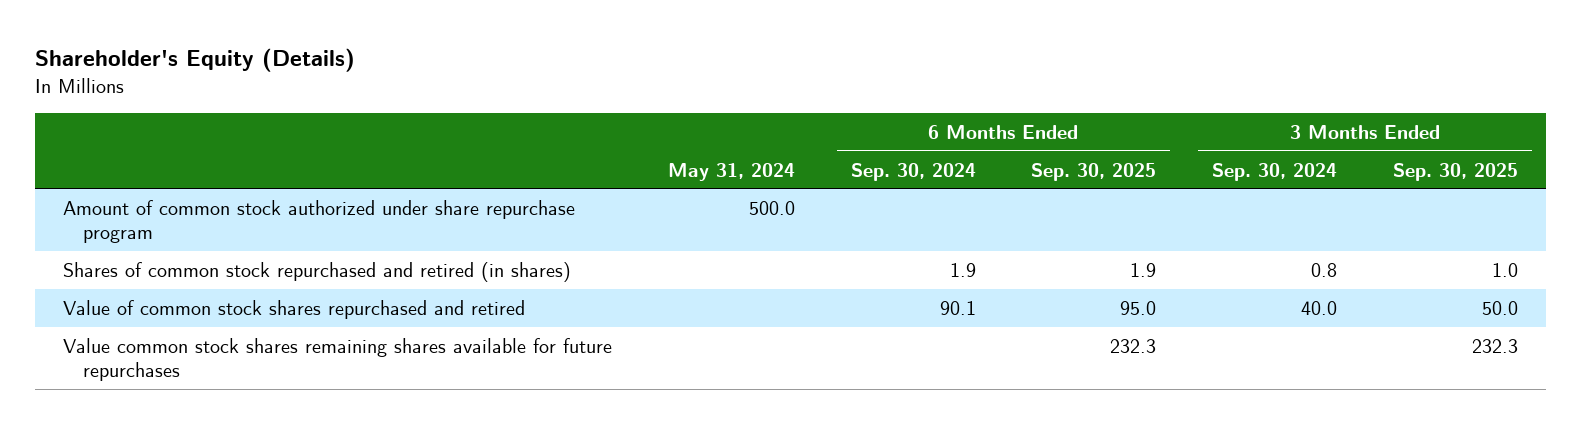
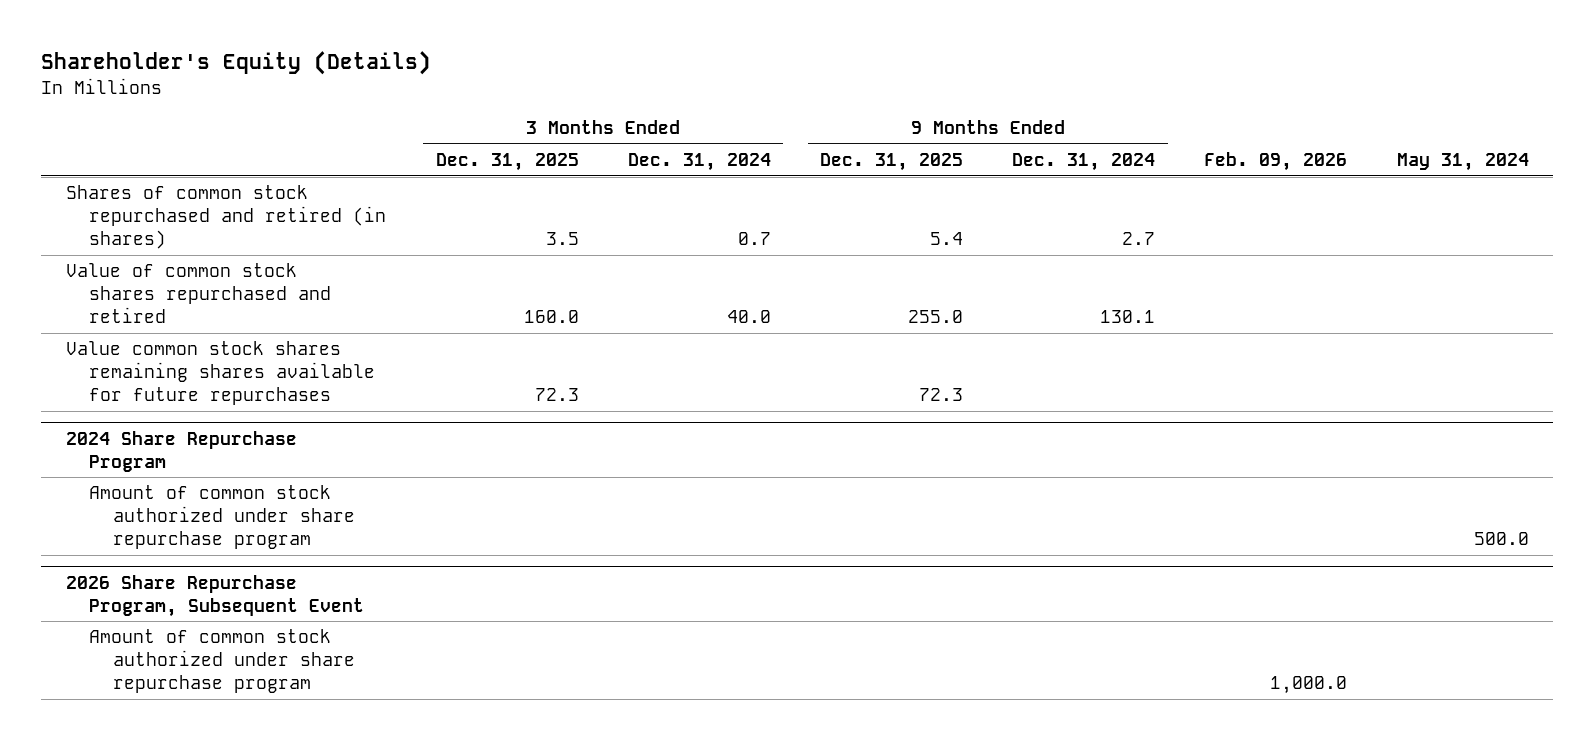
- | May 31, 2024 | 6 Months Ended Sep. 30, 2024 | 6 Months Ended Sep. 30, 2025 | 3 Months Ended Sep. 30, 2024 | 3 Months Ended Sep. 30, 2025
+ | 3 Months Ended Dec. 31, 2025 | 3 Months Ended Dec. 31, 2024 | 9 Months Ended Dec. 31, 2025 | 9 Months Ended Dec. 31, 2024 | Feb. 09, 2026 | May 31, 2024
- Amount of common stock authorized under share repurchase program | 500.0 | | | |
+ 2024 Share Repurchase Program
+ Amount of common stock authorized under share repurchase program | | | | | | 500.0
+ 2026 Share Repurchase Program, Subsequent Event
+ Amount of common stock authorized under share repurchase program | | | | | 1,000.0 |

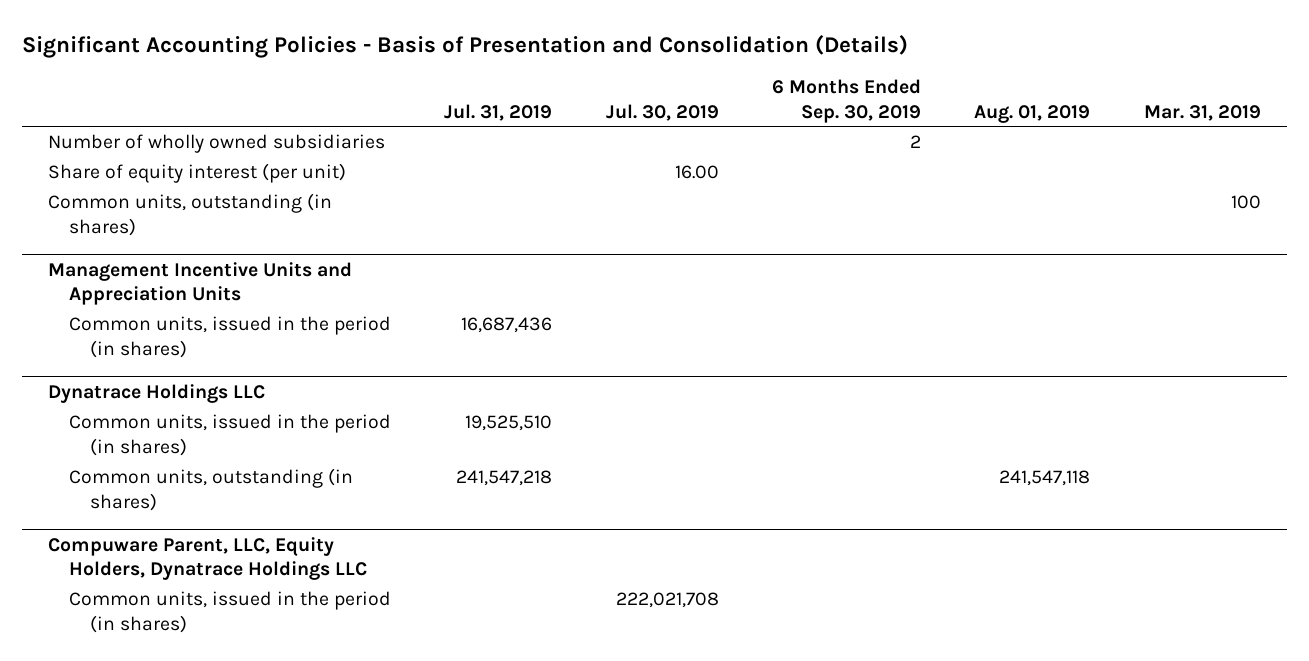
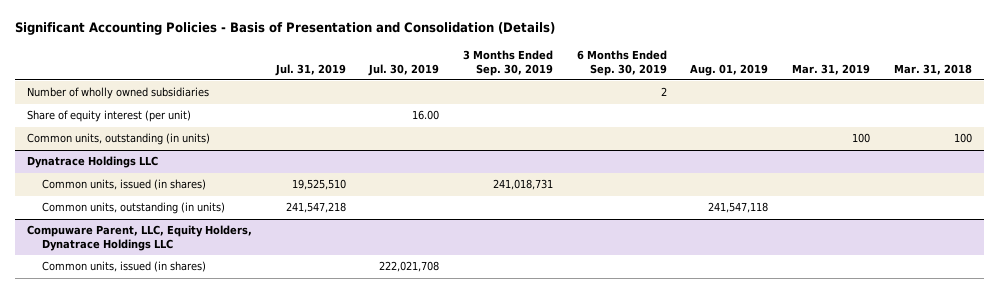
- | Jul. 31, 2019 | Jul. 30, 2019 | 6 Months Ended Sep. 30, 2019 | Aug. 01, 2019 | Mar. 31, 2019
+ | Jul. 31, 2019 | Jul. 30, 2019 | 3 Months Ended Sep. 30, 2019 | 6 Months Ended Sep. 30, 2019 | Aug. 01, 2019 | Mar. 31, 2019 | Mar. 31, 2018
- Common units, outstanding (in shares) | | | | | 100
- Management Incentive Units and Appreciation Units
- Common units, issued in the period (in shares) | 16,687,436 | | | |
+ Common units, outstanding (in units) | | | | | | 100 | 100
@ Dynatrace Holdings LLC
- Common units, issued in the period (in shares) | 19,525,510 | | | |
- Common units, outstanding (in shares) | 241,547,218 | | | 241,547,118 |
+ Common units, issued (in shares) | 19,525,510 | | 241,018,731 | | | |
+ Common units, outstanding (in units) | 241,547,218 | | | | 241,547,118 | |
@ Compuware Parent, LLC, Equity Holders, Dynatrace Holdings LLC
- Common units, issued in the period (in shares) | | 222,021,708 | | |
+ Common units, issued (in shares) | | 222,021,708 | | | | |

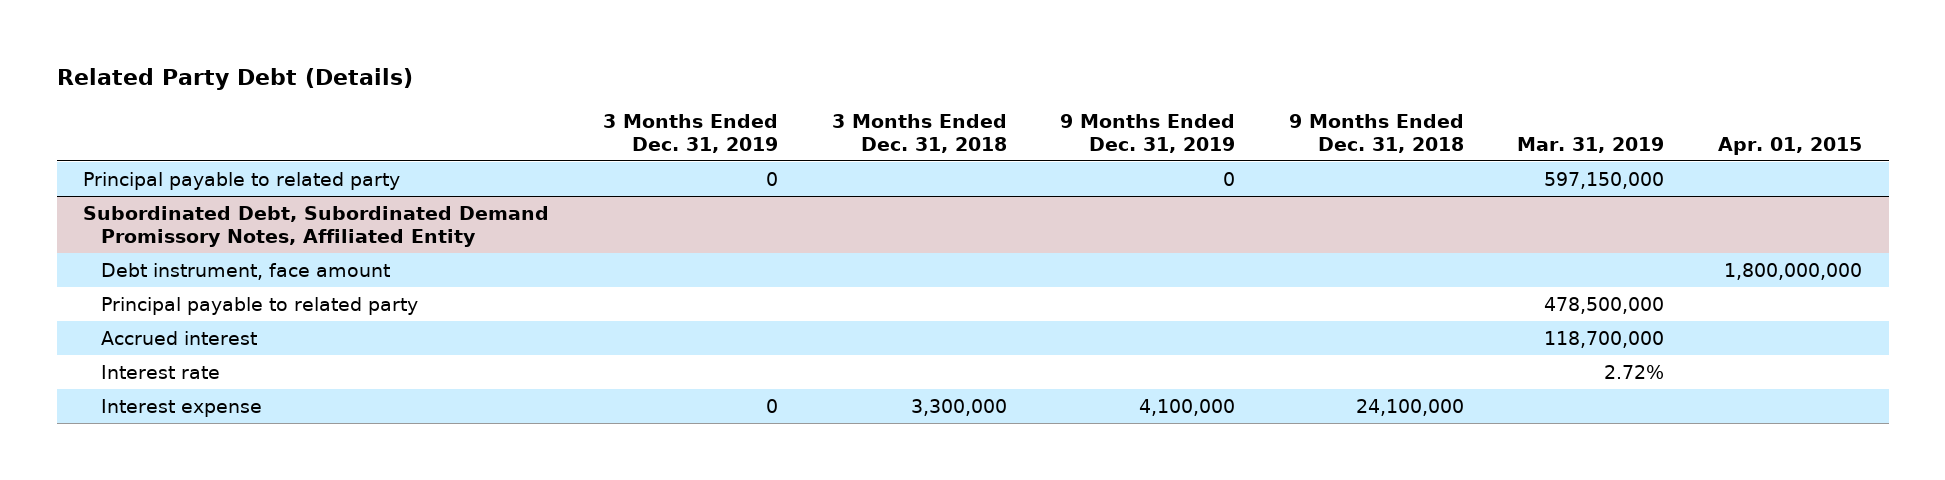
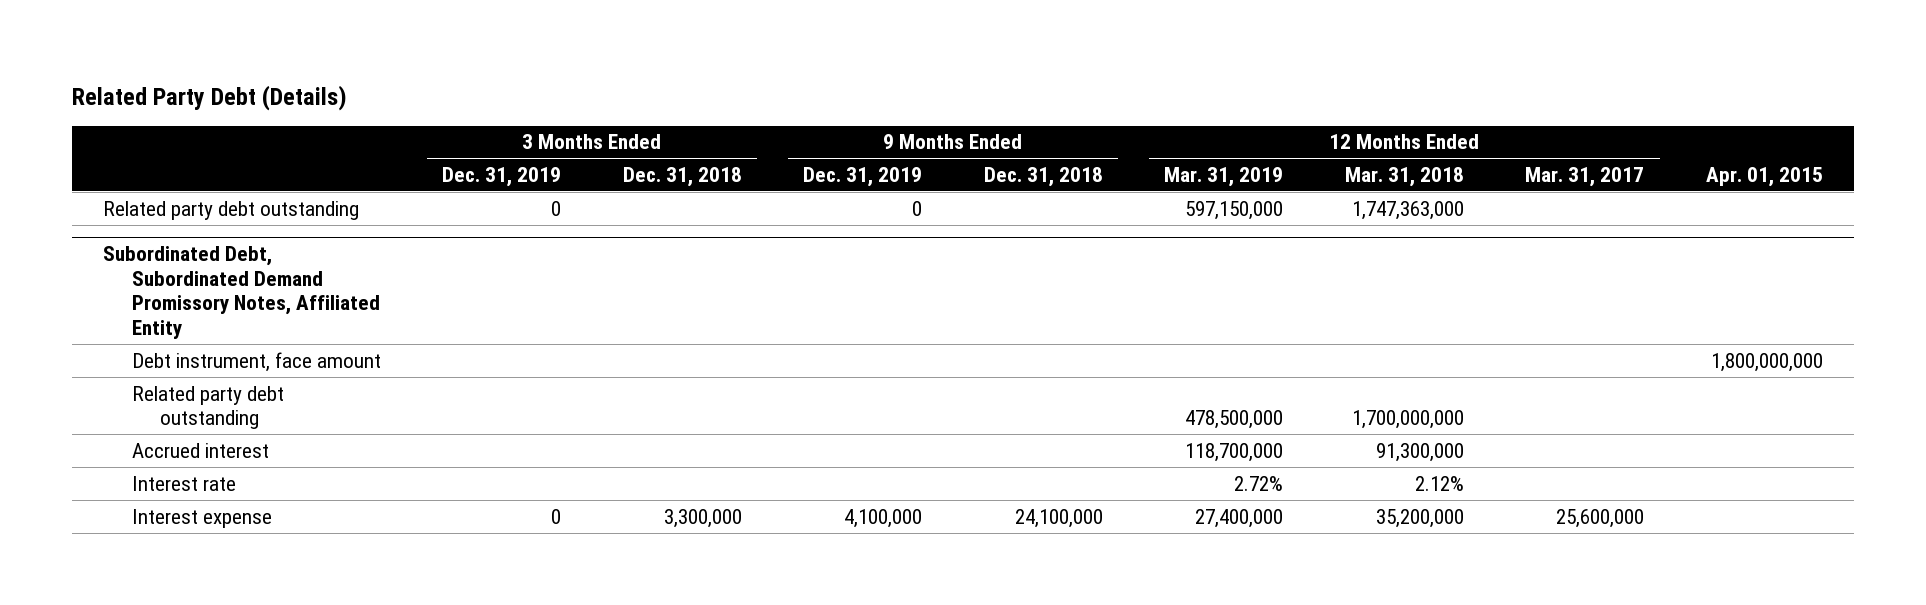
- | 3 Months Ended Dec. 31, 2019 | 3 Months Ended Dec. 31, 2018 | 9 Months Ended Dec. 31, 2019 | 9 Months Ended Dec. 31, 2018 | Mar. 31, 2019 | Apr. 01, 2015
+ | 3 Months Ended Dec. 31, 2019 | 3 Months Ended Dec. 31, 2018 | 9 Months Ended Dec. 31, 2019 | 9 Months Ended Dec. 31, 2018 | 12 Months Ended Mar. 31, 2019 | 12 Months Ended Mar. 31, 2018 | 12 Months Ended Mar. 31, 2017 | Apr. 01, 2015
- Principal payable to related party | 0 | | 0 | | 597,150,000 |
+ Related party debt outstanding | 0 | | 0 | | 597,150,000 | 1,747,363,000 | |
@ Subordinated Debt, Subordinated Demand Promissory Notes, Affiliated Entity
- Principal payable to related party | | | | | 478,500,000 |
+ Related party debt outstanding | | | | | 478,500,000 | 1,700,000,000 | |

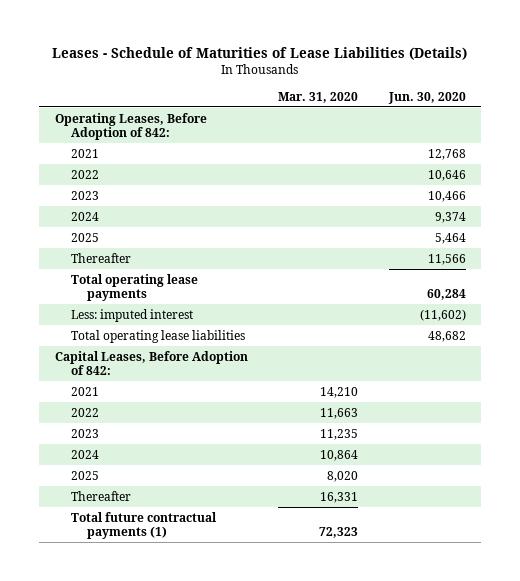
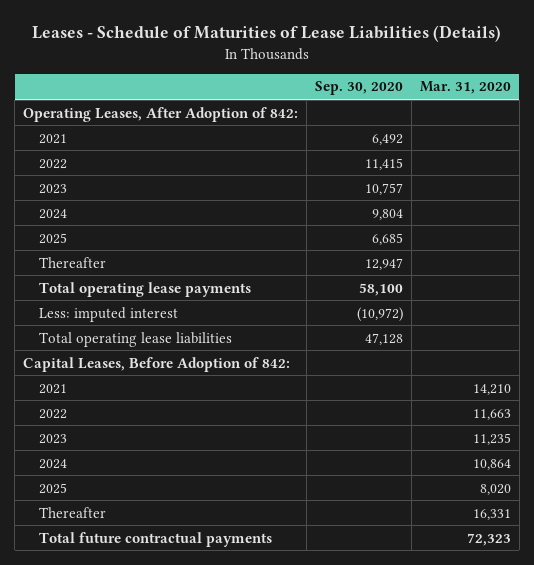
- | Mar. 31, 2020 | Jun. 30, 2020
+ | Sep. 30, 2020 | Mar. 31, 2020
- Operating Leases, Before Adoption of 842:
+ Operating Leases, After Adoption of 842:
- Total future contractual payments (1) | 72,323 |
+ Total future contractual payments | | 72,323

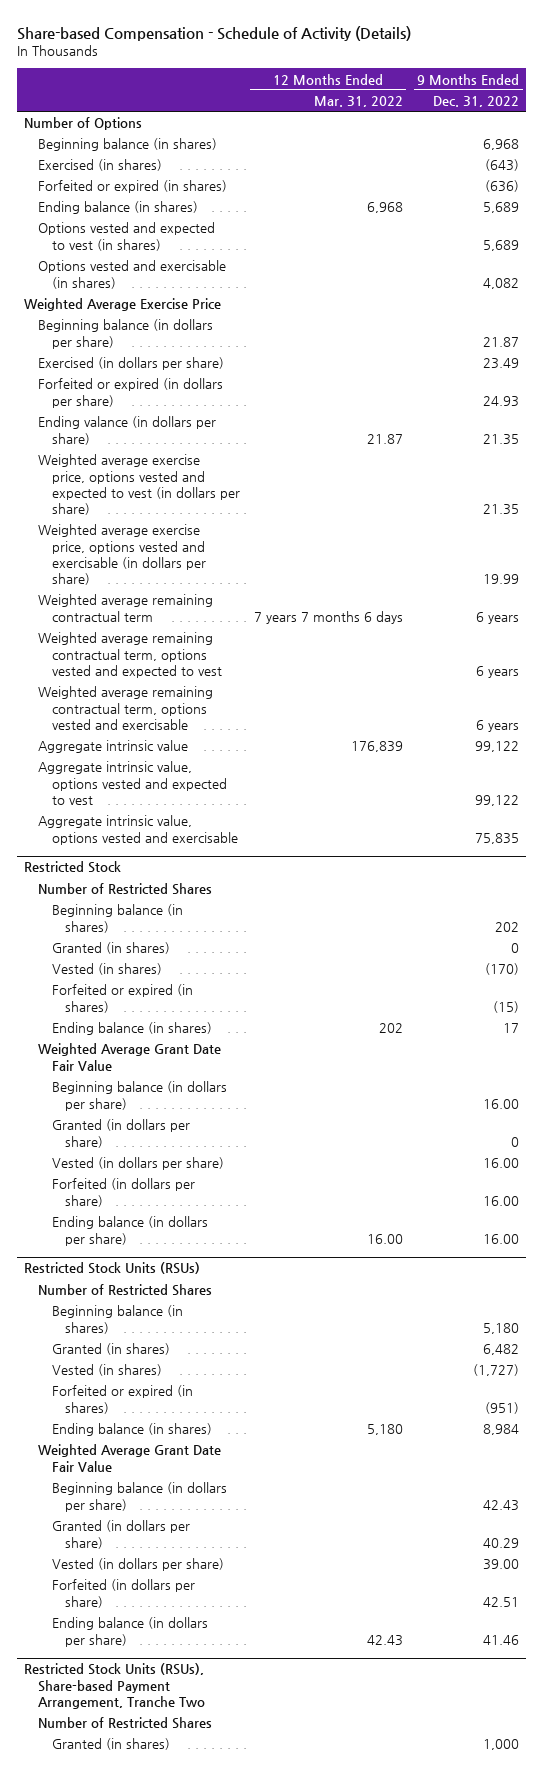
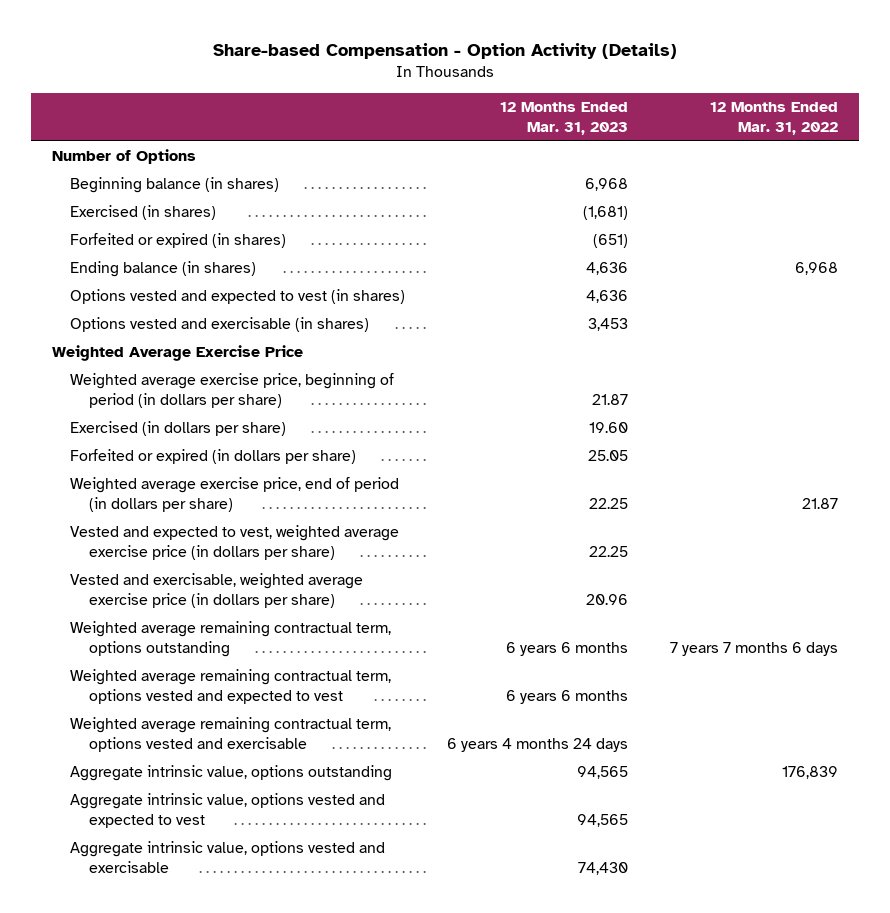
- Share-based Compensation - Schedule of Activity (Details)
+ Share-based Compensation - Option Activity (Details)
- | 12 Months Ended Mar. 31, 2022 | 9 Months Ended Dec. 31, 2022
+ | 12 Months Ended Mar. 31, 2023 | 12 Months Ended Mar. 31, 2022
- Beginning balance (in dollars per share) | | 21.87
+ Weighted average exercise price, beginning of period (in dollars per share) | 21.87 |
- Ending valance (in dollars per share) | 21.87 | 21.35
- Weighted average exercise price, options vested and expected to vest (in dollars per share) | | 21.35
- Weighted average exercise price, options vested and exercisable (in dollars per share) | | 19.99
- Weighted average remaining contractual term | 7 years 7 months 6 days | 6 years
+ Weighted average exercise price, end of period (in dollars per share) | 22.25 | 21.87
+ Vested and expected to vest, weighted average exercise price (in dollars per share) | 22.25 |
+ Vested and exercisable, weighted average exercise price (in dollars per share) | 20.96 |
+ Weighted average remaining contractual term, options outstanding | 6 years 6 months | 7 years 7 months 6 days
- Aggregate intrinsic value | 176,839 | 99,122
+ Aggregate intrinsic value, options outstanding | 94,565 | 176,839
- Restricted Stock
- Number of Restricted Shares
- Beginning balance (in shares) | | 202
- Granted (in shares) | | 0
- Vested (in shares) | | (170)
- Forfeited or expired (in shares) | | (15)
- Ending balance (in shares) | 202 | 17
- Weighted Average Grant Date Fair Value
- Beginning balance (in dollars per share) | | 16.00
- Granted (in dollars per share) | | 0
- Vested (in dollars per share) | | 16.00
- Forfeited (in dollars per share) | | 16.00
- Ending balance (in dollars per share) | 16.00 | 16.00
- Restricted Stock Units (RSUs)
- Number of Restricted Shares
- Beginning balance (in shares) | | 5,180
- Granted (in shares) | | 6,482
- Vested (in shares) | | (1,727)
- Forfeited or expired (in shares) | | (951)
- Ending balance (in shares) | 5,180 | 8,984
- Weighted Average Grant Date Fair Value
- Beginning balance (in dollars per share) | | 42.43
- Granted (in dollars per share) | | 40.29
- Vested (in dollars per share) | | 39.00
- Forfeited (in dollars per share) | | 42.51
- Ending balance (in dollars per share) | 42.43 | 41.46
- Restricted Stock Units (RSUs), Share-based Payment Arrangement, Tranche Two
- Number of Restricted Shares
- Granted (in shares) | | 1,000

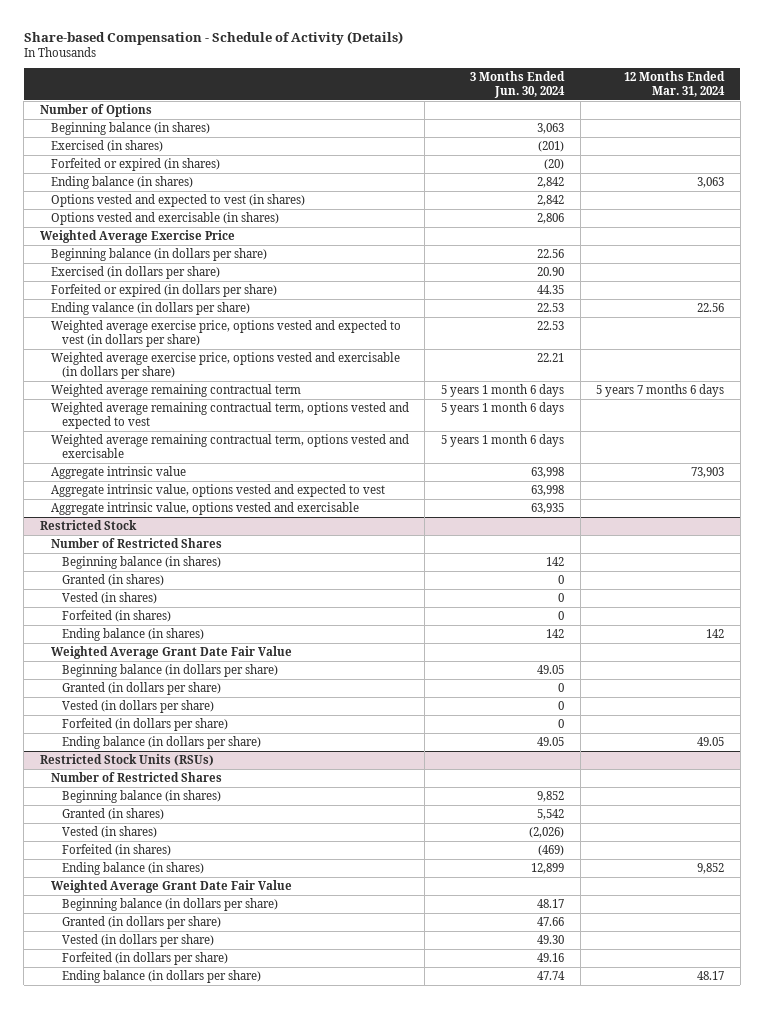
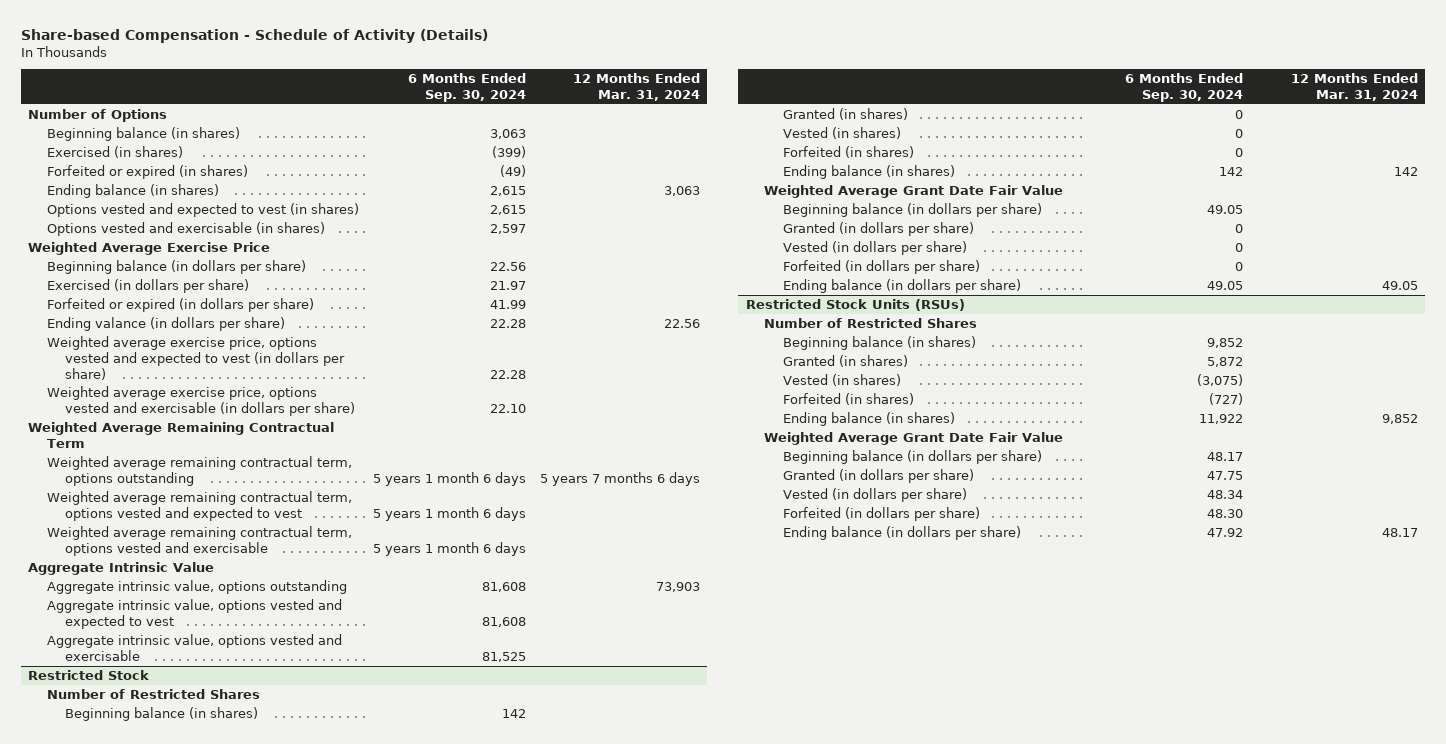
- | 3 Months Ended Jun. 30, 2024 | 12 Months Ended Mar. 31, 2024
+ | 6 Months Ended Sep. 30, 2024 | 12 Months Ended Mar. 31, 2024
- Weighted average remaining contractual term | 5 years 1 month 6 days | 5 years 7 months 6 days
+ Weighted Average Remaining Contractual Term
+ Weighted average remaining contractual term, options outstanding | 5 years 1 month 6 days | 5 years 7 months 6 days
- Aggregate intrinsic value | 63,998 | 73,903
+ Aggregate Intrinsic Value
+ Aggregate intrinsic value, options outstanding | 81,608 | 73,903

